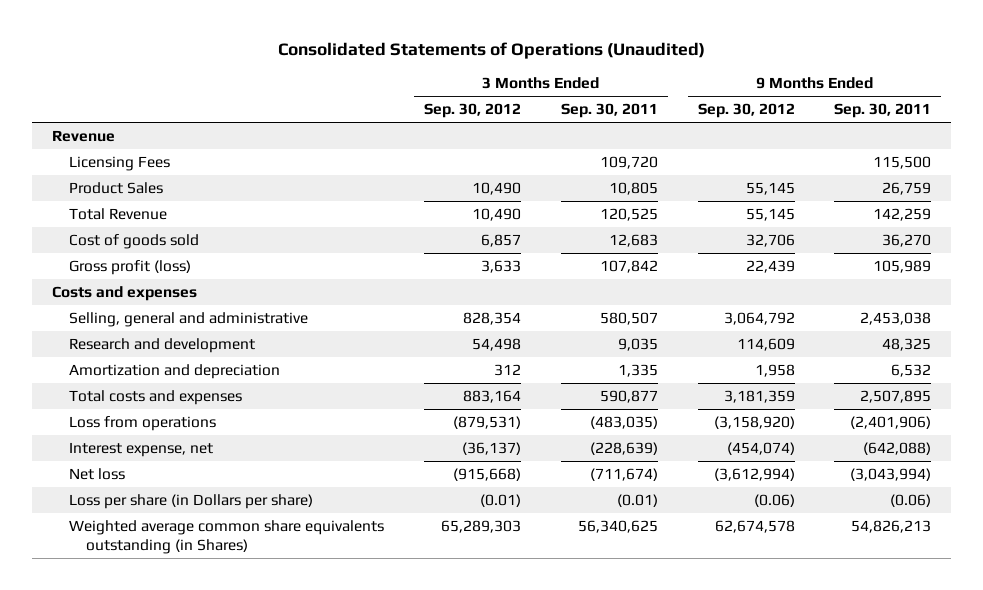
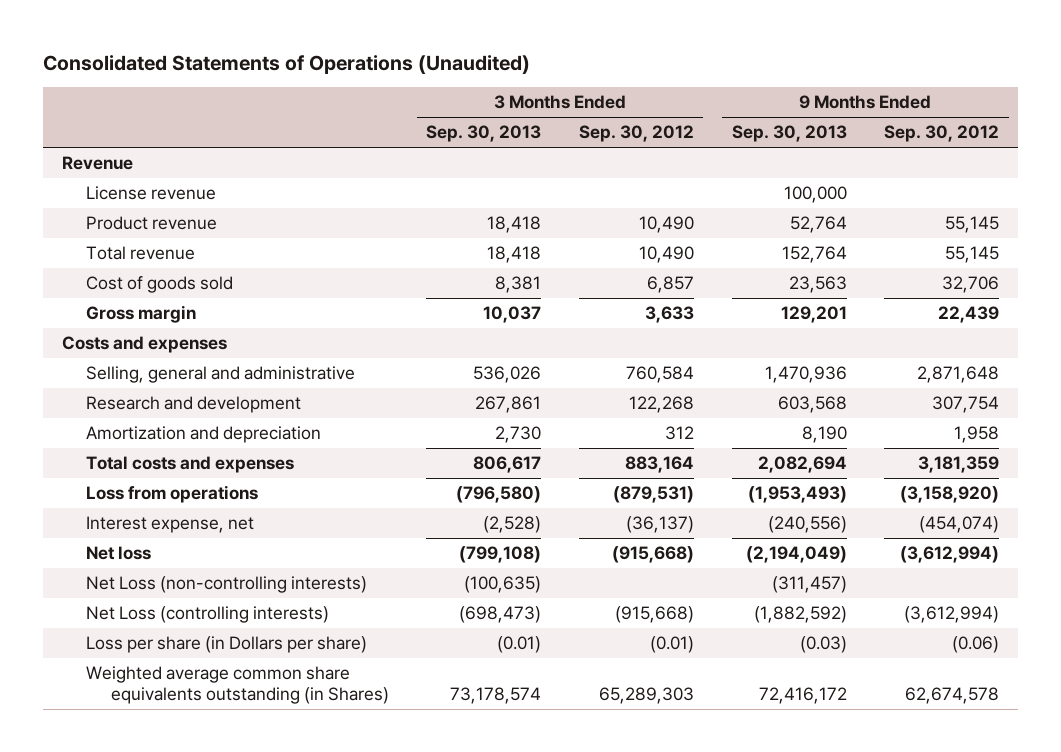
- | 3 Months Ended Sep. 30, 2012 | 3 Months Ended Sep. 30, 2011 | 9 Months Ended Sep. 30, 2012 | 9 Months Ended Sep. 30, 2011
+ | 3 Months Ended Sep. 30, 2013 | 3 Months Ended Sep. 30, 2012 | 9 Months Ended Sep. 30, 2013 | 9 Months Ended Sep. 30, 2012
- Licensing Fees | | 109,720 | | 115,500
- Product Sales | 10,490 | 10,805 | 55,145 | 26,759
- Total Revenue | 10,490 | 120,525 | 55,145 | 142,259
+ License revenue | | | 100,000 |
+ Product revenue | 18,418 | 10,490 | 52,764 | 55,145
+ Total revenue | 18,418 | 10,490 | 152,764 | 55,145
- Gross profit (loss) | 3,633 | 107,842 | 22,439 | 105,989
+ Gross margin | 10,037 | 3,633 | 129,201 | 22,439
- Selling, general and administrative | 828,354 | 580,507 | 3,064,792 | 2,453,038
- Research and development | 54,498 | 9,035 | 114,609 | 48,325
+ Selling, general and administrative | 536,026 | 760,584 | 1,470,936 | 2,871,648
+ Research and development | 267,861 | 122,268 | 603,568 | 307,754
+ Net Loss (non-controlling interests) | (100,635) | | (311,457) |
+ Net Loss (controlling interests) | (698,473) | (915,668) | (1,882,592) | (3,612,994)

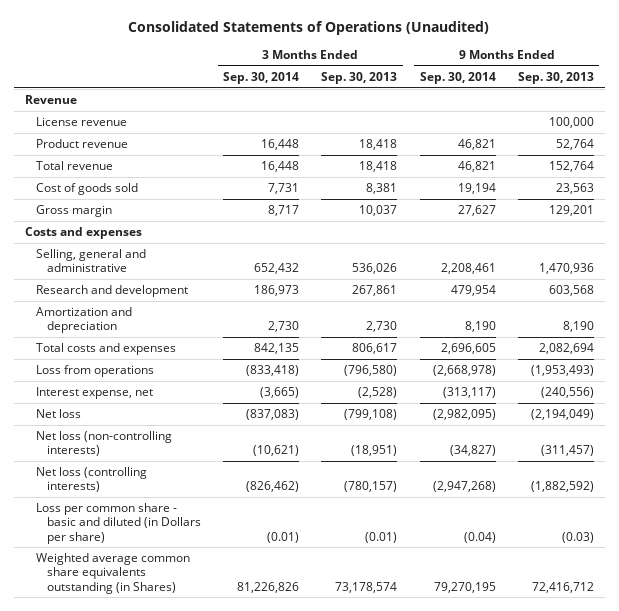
- | 3 Months Ended Sep. 30, 2013 | 3 Months Ended Sep. 30, 2012 | 9 Months Ended Sep. 30, 2013 | 9 Months Ended Sep. 30, 2012
+ | 3 Months Ended Sep. 30, 2014 | 3 Months Ended Sep. 30, 2013 | 9 Months Ended Sep. 30, 2014 | 9 Months Ended Sep. 30, 2013
- Net Loss (non-controlling interests) | (100,635) | | (311,457) |
- Net Loss (controlling interests) | (698,473) | (915,668) | (1,882,592) | (3,612,994)
- Loss per share (in Dollars per share) | (0.01) | (0.01) | (0.03) | (0.06)
- Weighted average common share equivalents outstanding (in Shares) | 73,178,574 | 65,289,303 | 72,416,172 | 62,674,578
+ Net loss (non-controlling interests) | (10,621) | (18,951) | (34,827) | (311,457)
+ Net loss (controlling interests) | (826,462) | (780,157) | (2,947,268) | (1,882,592)
+ Loss per common share - basic and diluted (in Dollars per share) | (0.01) | (0.01) | (0.04) | (0.03)
+ Weighted average common share equivalents outstanding (in Shares) | 81,226,826 | 73,178,574 | 79,270,195 | 72,416,712

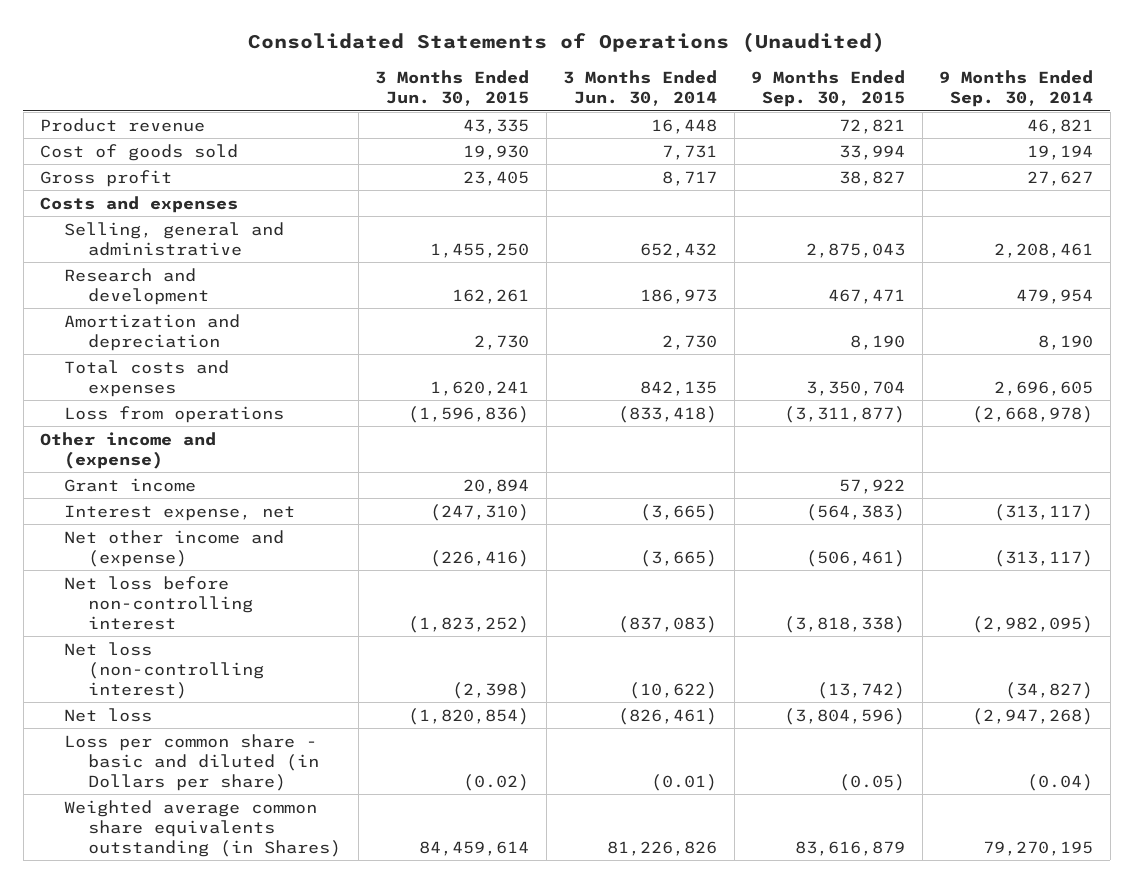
- | 3 Months Ended Sep. 30, 2014 | 3 Months Ended Sep. 30, 2013 | 9 Months Ended Sep. 30, 2014 | 9 Months Ended Sep. 30, 2013
+ | 3 Months Ended Jun. 30, 2015 | 3 Months Ended Jun. 30, 2014 | 9 Months Ended Sep. 30, 2015 | 9 Months Ended Sep. 30, 2014
- Revenue
- License revenue | | | | 100,000
- Total revenue | 16,448 | 18,418 | 46,821 | 152,764
- Gross margin | 8,717 | 10,037 | 27,627 | 129,201
+ Gross profit | 23,405 | 8,717 | 38,827 | 27,627
+ Other income and (expense)
+ Grant income | 20,894 | | 57,922 |
- Net loss | (837,083) | (799,108) | (2,982,095) | (2,194,049)
- Net loss (non-controlling interests) | (10,621) | (18,951) | (34,827) | (311,457)
- Net loss (controlling interests) | (826,462) | (780,157) | (2,947,268) | (1,882,592)
+ Net other income and (expense) | (226,416) | (3,665) | (506,461) | (313,117)
+ Net loss before non-controlling interest | (1,823,252) | (837,083) | (3,818,338) | (2,982,095)
+ Net loss (non-controlling interest) | (2,398) | (10,622) | (13,742) | (34,827)
+ Net loss | (1,820,854) | (826,461) | (3,804,596) | (2,947,268)

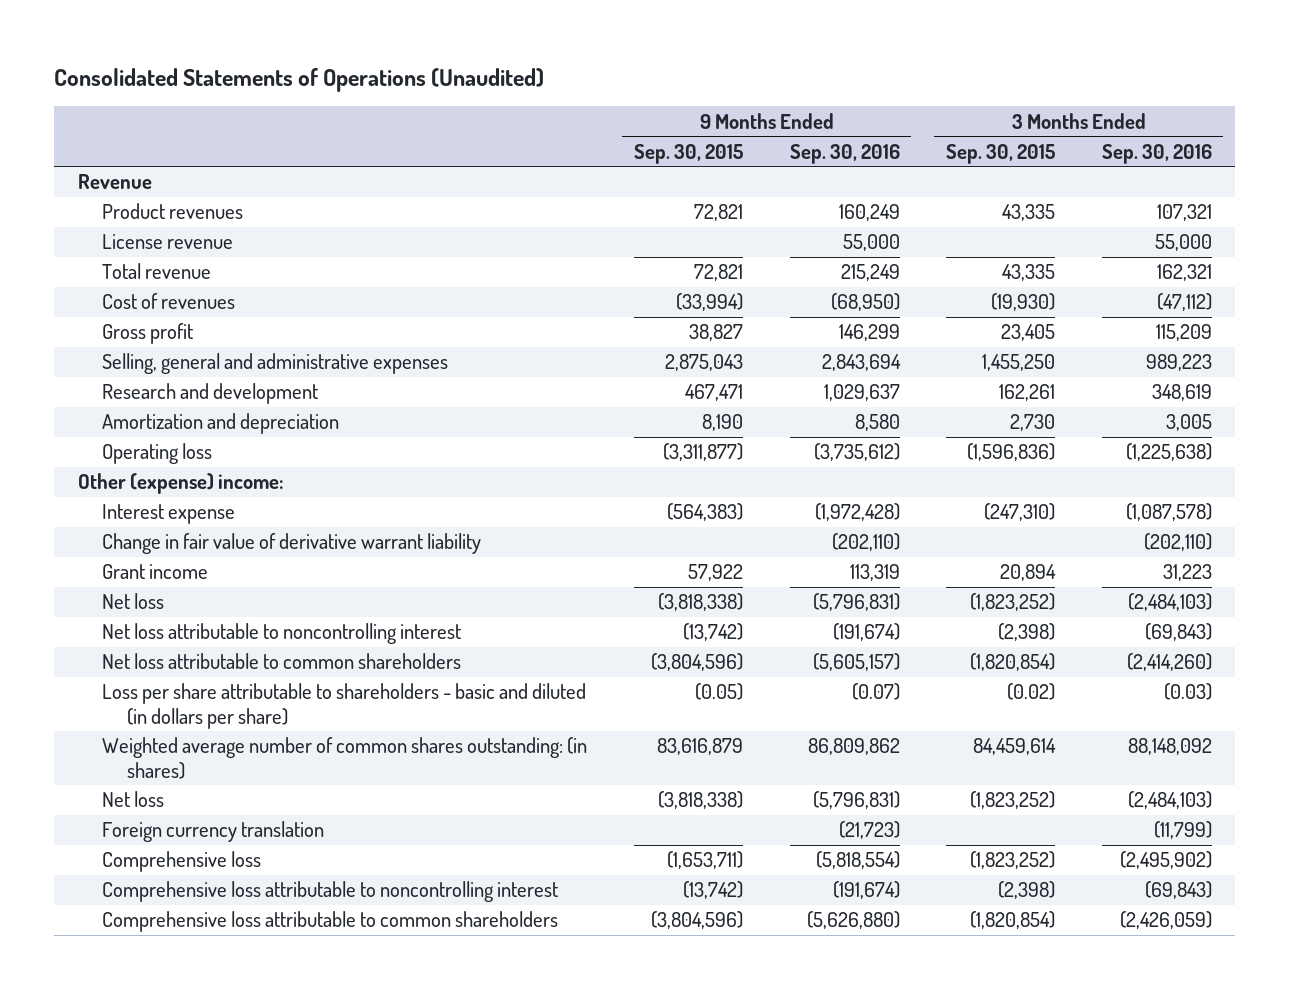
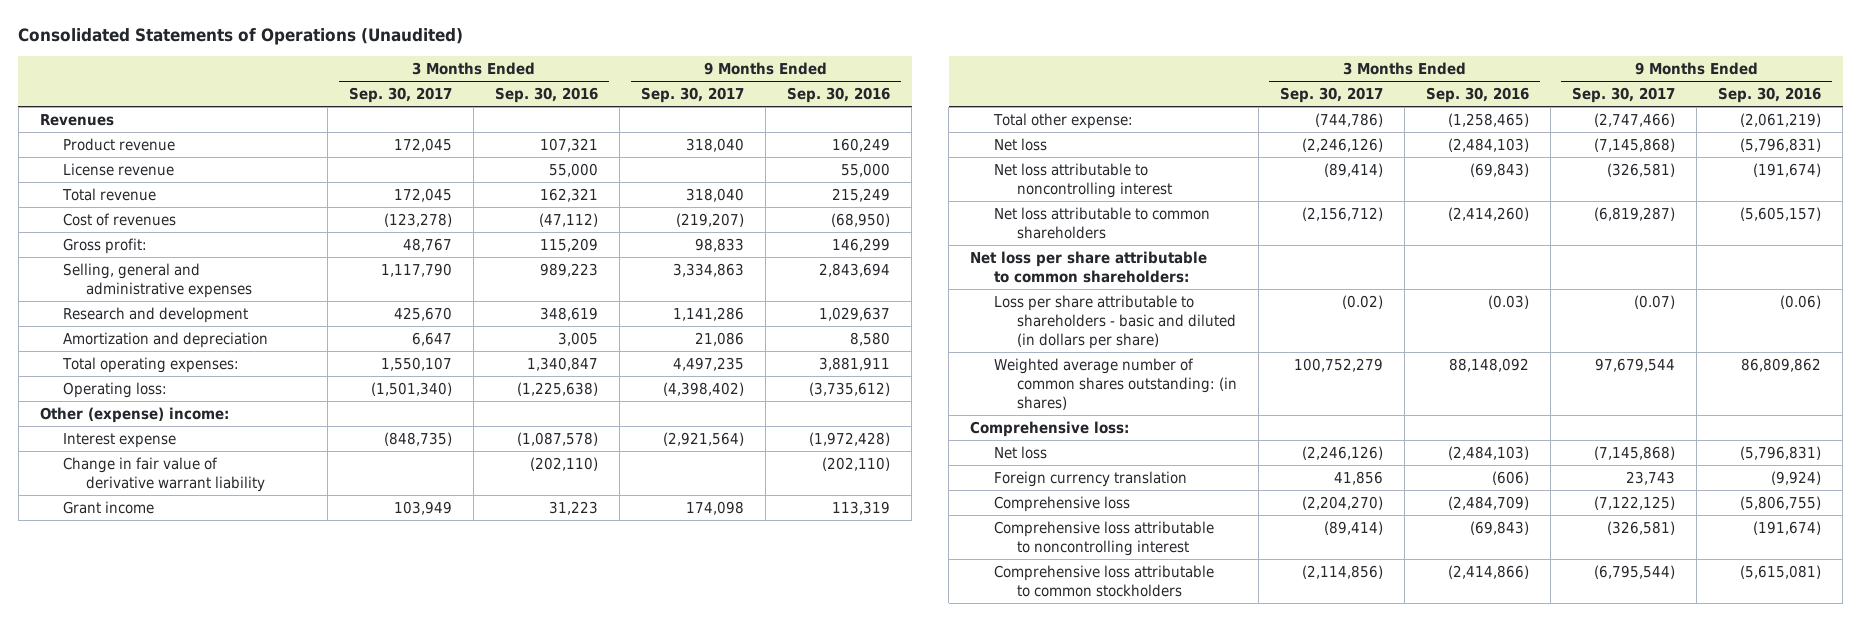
- | 9 Months Ended Sep. 30, 2015 | 9 Months Ended Sep. 30, 2016 | 3 Months Ended Sep. 30, 2015 | 3 Months Ended Sep. 30, 2016
+ | 3 Months Ended Sep. 30, 2017 | 3 Months Ended Sep. 30, 2016 | 9 Months Ended Sep. 30, 2017 | 9 Months Ended Sep. 30, 2016
- Revenue
- Product revenues | 72,821 | 160,249 | 43,335 | 107,321
+ Revenues
+ Product revenue | 172,045 | 107,321 | 318,040 | 160,249
- Gross profit | 38,827 | 146,299 | 23,405 | 115,209
+ Gross profit: | 48,767 | 115,209 | 98,833 | 146,299
- Operating loss | (3,311,877) | (3,735,612) | (1,596,836) | (1,225,638)
+ Total operating expenses: | 1,550,107 | 1,340,847 | 4,497,235 | 3,881,911
+ Operating loss: | (1,501,340) | (1,225,638) | (4,398,402) | (3,735,612)
+ Total other expense: | (744,786) | (1,258,465) | (2,747,466) | (2,061,219)
- Loss per share attributable to shareholders - basic and diluted (in dollars per share) | (0.05) | (0.07) | (0.02) | (0.03)
+ Net loss per share attributable to common shareholders:
+ Loss per share attributable to shareholders - basic and diluted (in dollars per share) | (0.02) | (0.03) | (0.07) | (0.06)
+ Comprehensive loss:
- Foreign currency translation | | (21,723) | | (11,799)
- Comprehensive loss | (1,653,711) | (5,818,554) | (1,823,252) | (2,495,902)
+ Foreign currency translation | 41,856 | (606) | 23,743 | (9,924)
+ Comprehensive loss | (2,204,270) | (2,484,709) | (7,122,125) | (5,806,755)
- Comprehensive loss attributable to common shareholders | (3,804,596) | (5,626,880) | (1,820,854) | (2,426,059)
+ Comprehensive loss attributable to common stockholders | (2,114,856) | (2,414,866) | (6,795,544) | (5,615,081)

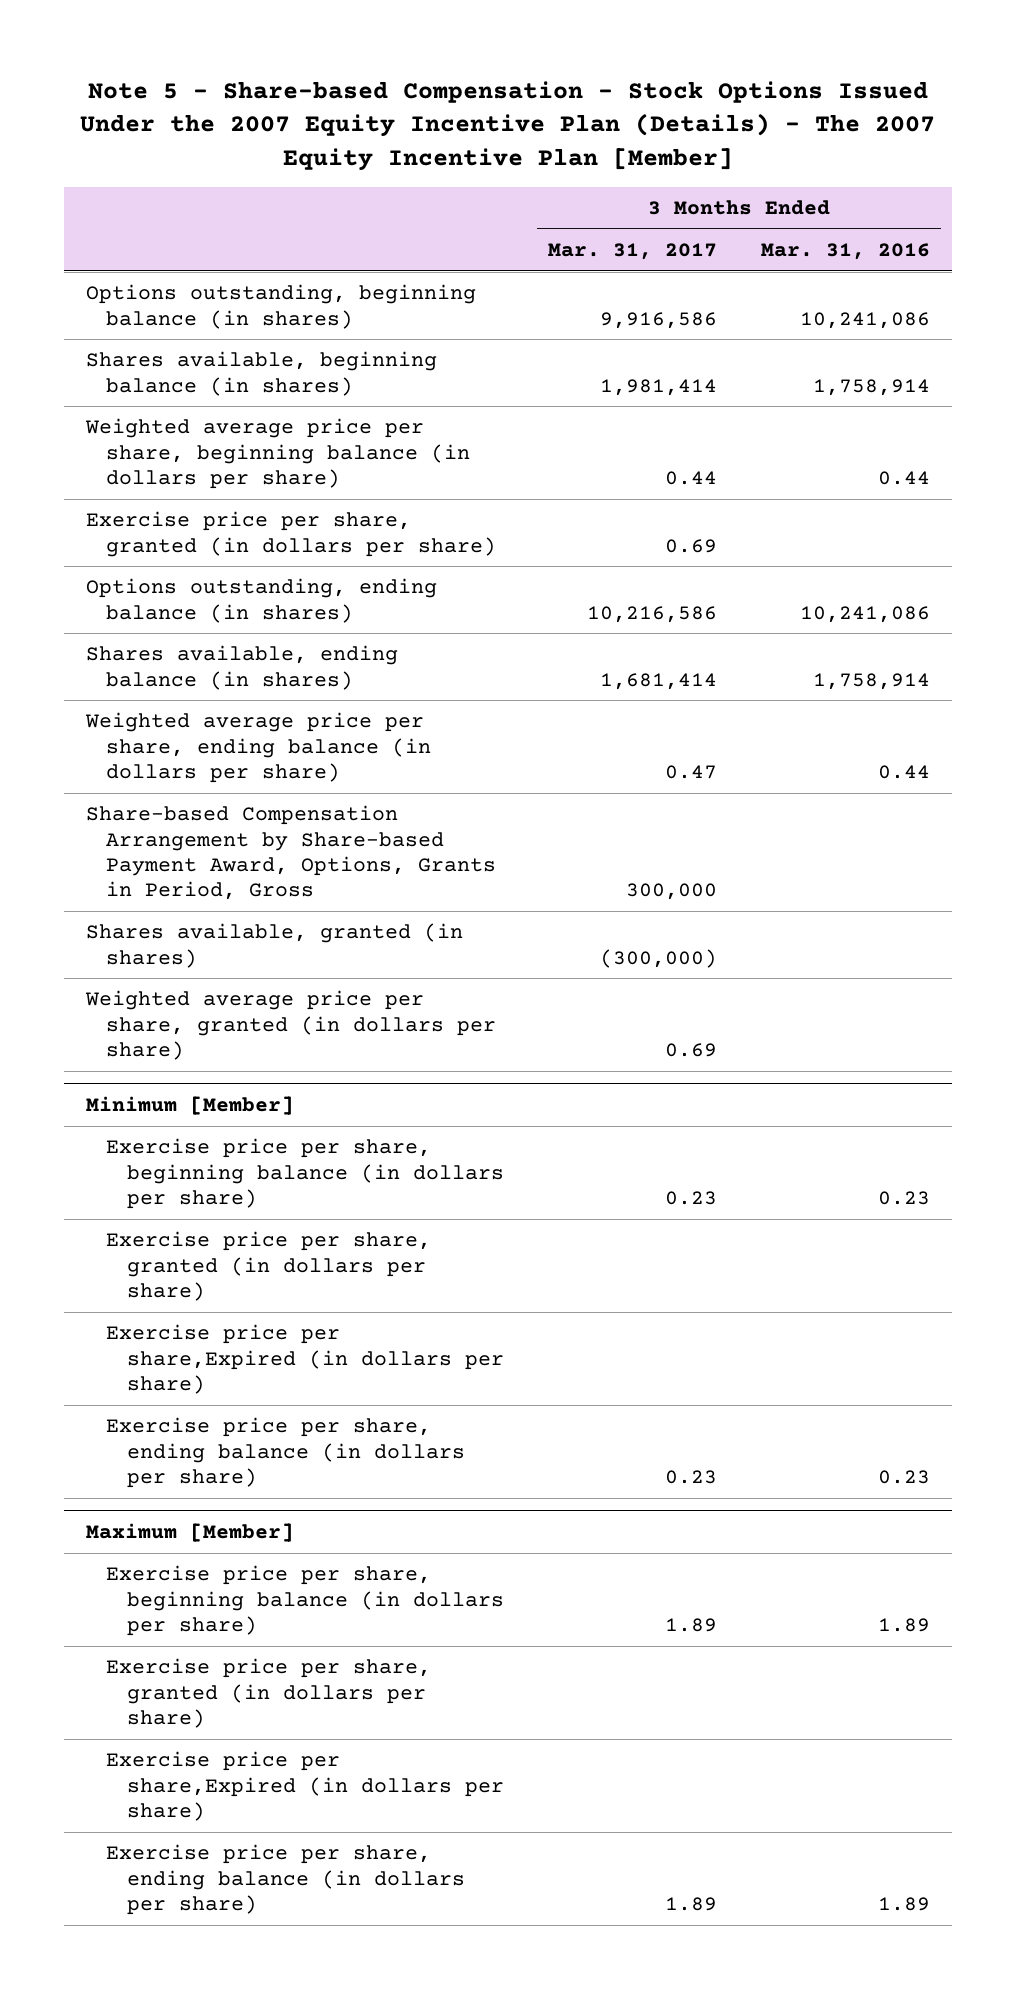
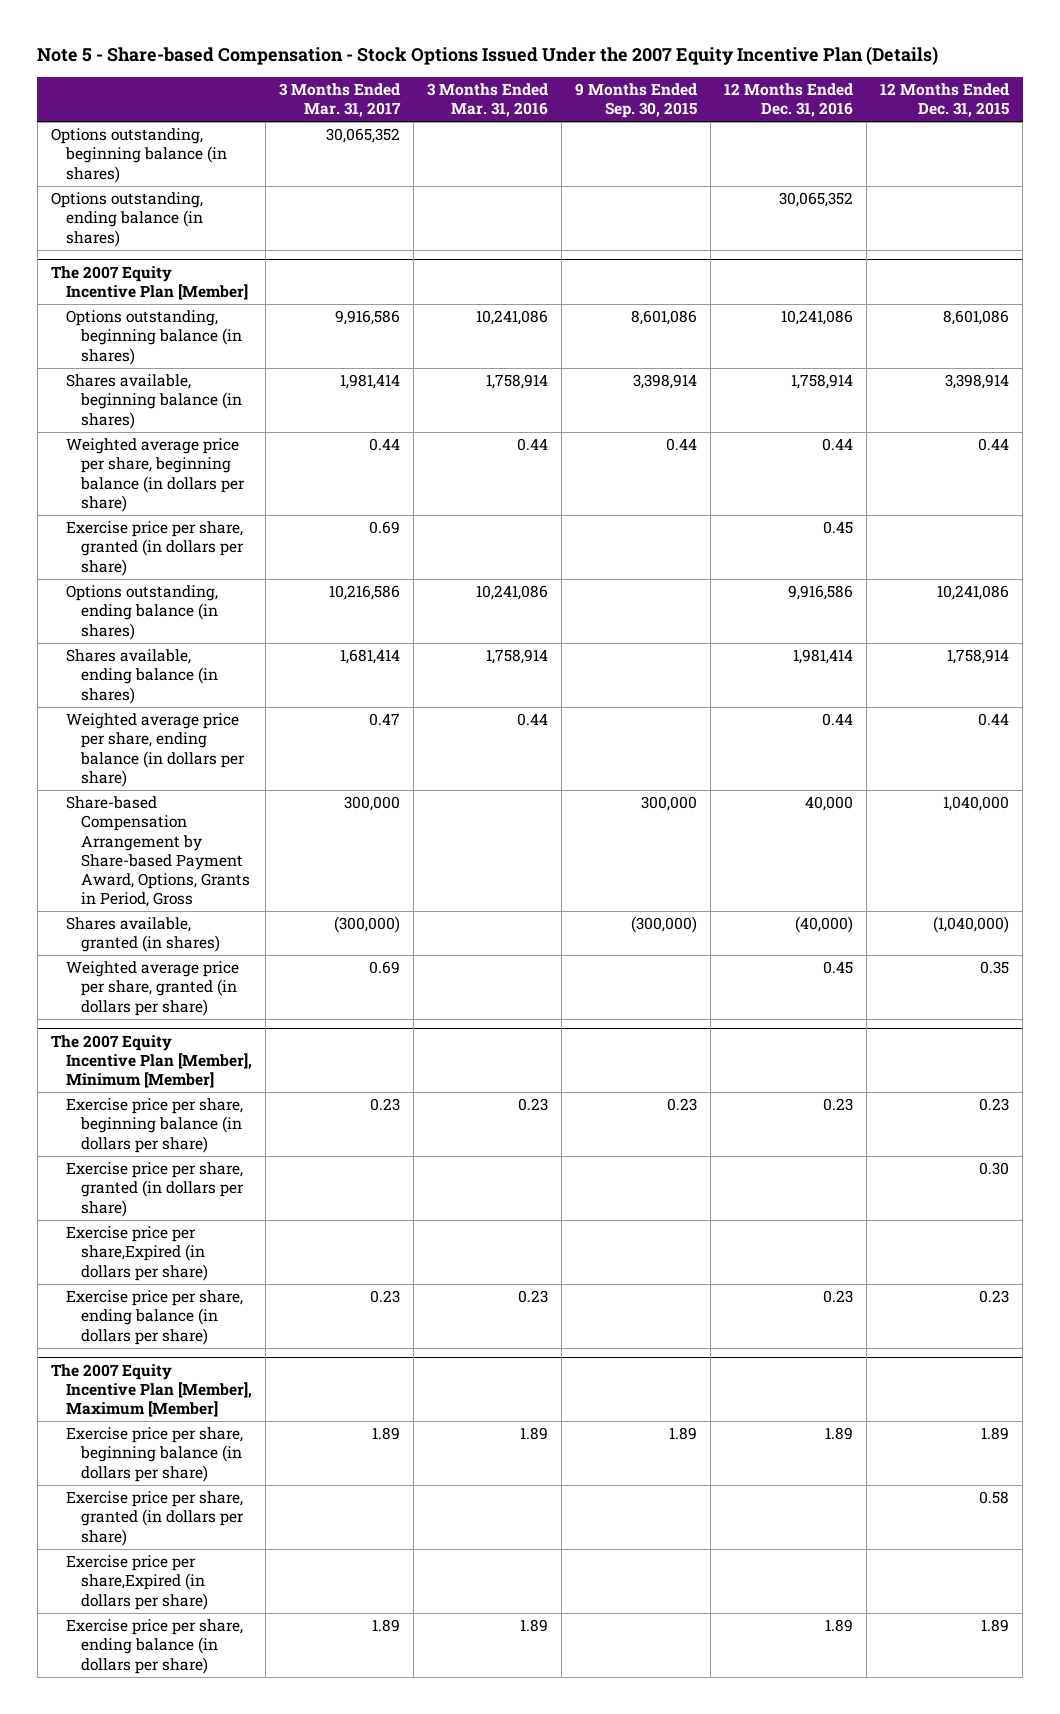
- Note 5 - Share-based Compensation - Stock Options Issued Under the 2007 Equity Incentive Plan (Details) - The 2007 Equity Incentive Plan [Member]
+ Note 5 - Share-based Compensation - Stock Options Issued Under the 2007 Equity Incentive Plan (Details)
- | 3 Months Ended Mar. 31, 2017 | 3 Months Ended Mar. 31, 2016
+ | 3 Months Ended Mar. 31, 2017 | 3 Months Ended Mar. 31, 2016 | 9 Months Ended Sep. 30, 2015 | 12 Months Ended Dec. 31, 2016 | 12 Months Ended Dec. 31, 2015
+ Options outstanding, beginning balance (in shares) | 30,065,352 | | | |
+ Options outstanding, ending balance (in shares) | | | | 30,065,352 |
+ The 2007 Equity Incentive Plan [Member]
- Minimum [Member]
+ The 2007 Equity Incentive Plan [Member], Minimum [Member]
- Maximum [Member]
+ The 2007 Equity Incentive Plan [Member], Maximum [Member]

